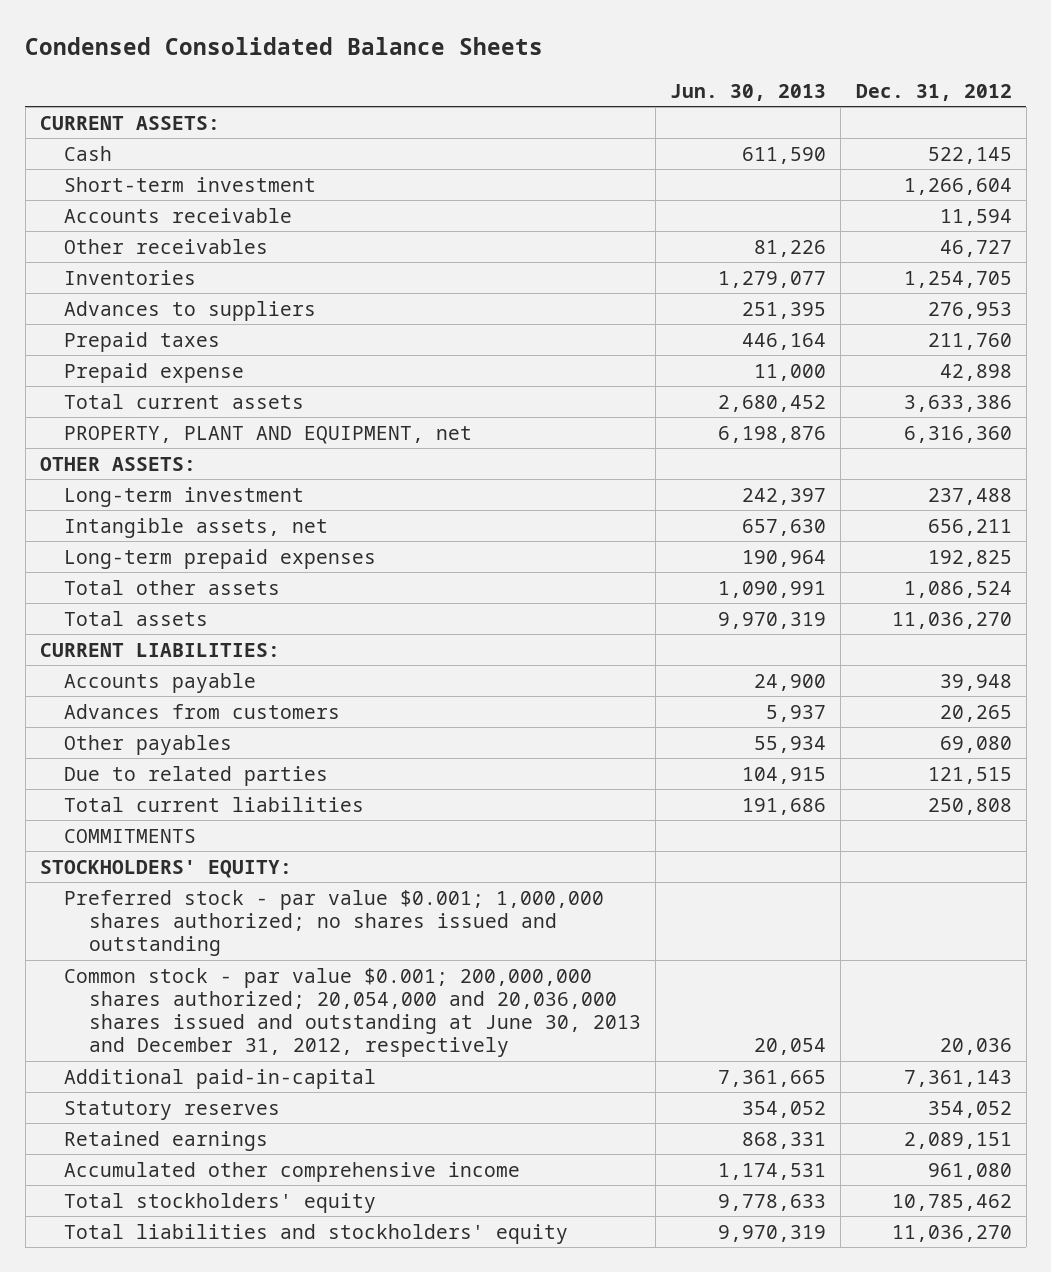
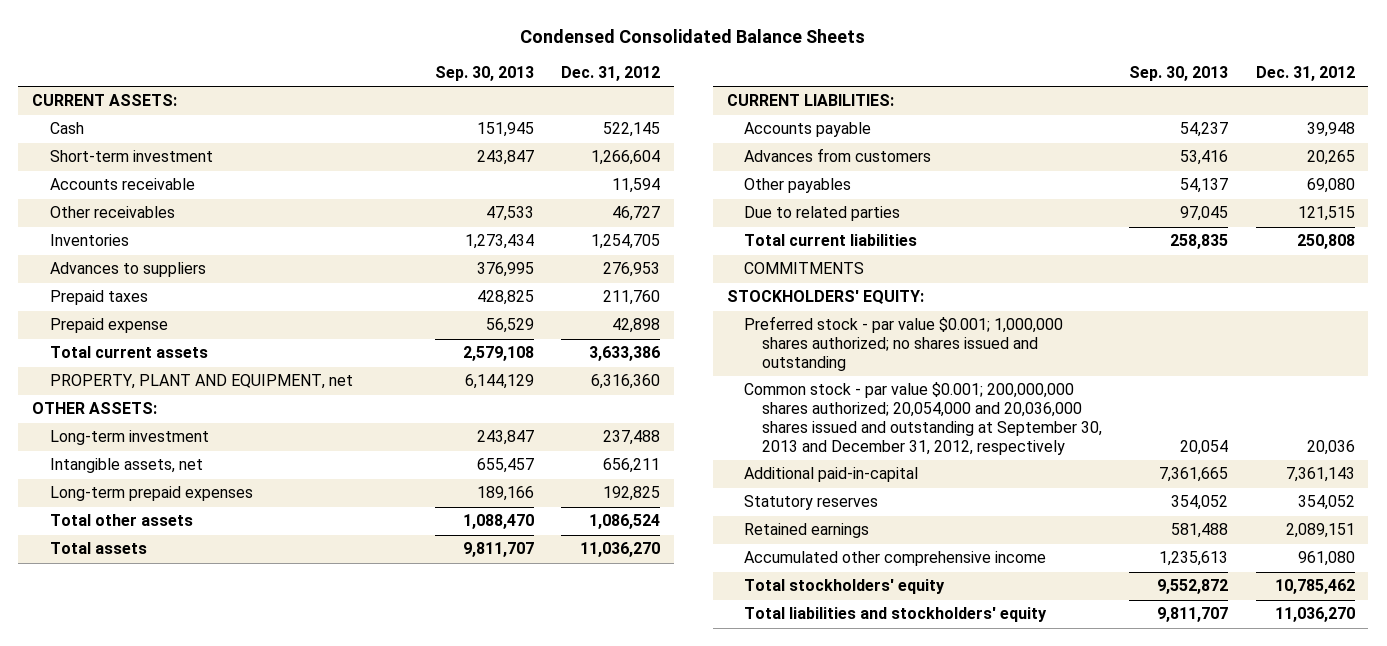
- | Jun. 30, 2013 | Dec. 31, 2012
+ | Sep. 30, 2013 | Dec. 31, 2012
- Common stock - par value $0.001; 200,000,000 shares authorized; 20,054,000 and 20,036,000 shares issued and outstanding at June 30, 2013 and December 31, 2012, respectively | 20,054 | 20,036
+ Common stock - par value $0.001; 200,000,000 shares authorized; 20,054,000 and 20,036,000 shares issued and outstanding at September 30, 2013 and December 31, 2012, respectively | 20,054 | 20,036

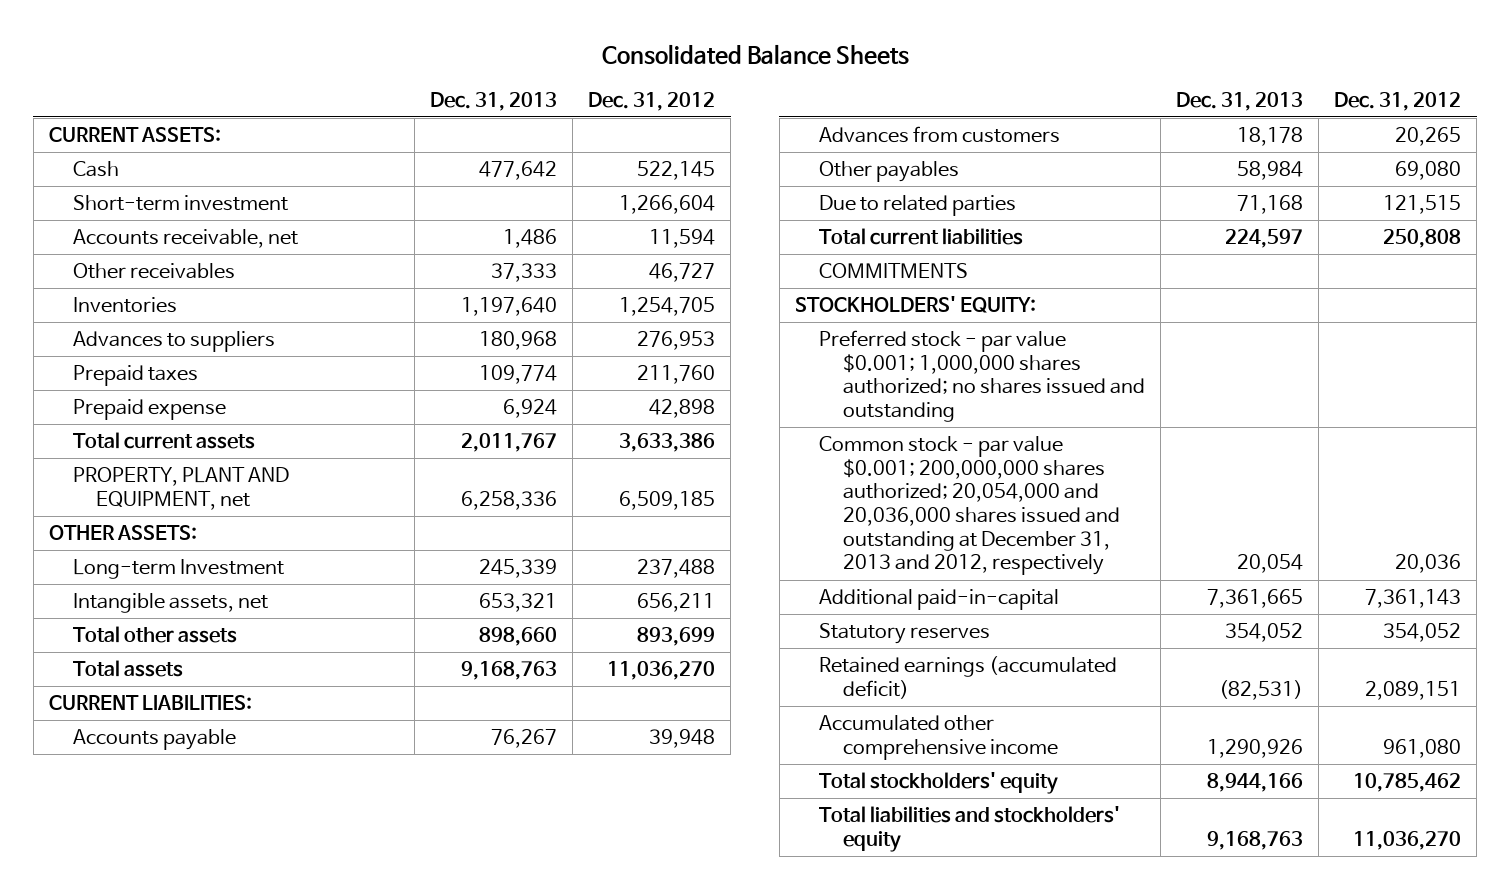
- Condensed Consolidated Balance Sheets
+ Consolidated Balance Sheets
- | Sep. 30, 2013 | Dec. 31, 2012
+ | Dec. 31, 2013 | Dec. 31, 2012
- Accounts receivable | | 11,594
+ Accounts receivable, net | 1,486 | 11,594
- PROPERTY, PLANT AND EQUIPMENT, net | 6,144,129 | 6,316,360
+ PROPERTY, PLANT AND EQUIPMENT, net | 6,258,336 | 6,509,185
- Long-term investment | 243,847 | 237,488
+ Long-term Investment | 245,339 | 237,488
- Long-term prepaid expenses | 189,166 | 192,825
- Total other assets | 1,088,470 | 1,086,524
+ Total other assets | 898,660 | 893,699
- Common stock - par value $0.001; 200,000,000 shares authorized; 20,054,000 and 20,036,000 shares issued and outstanding at September 30, 2013 and December 31, 2012, respectively | 20,054 | 20,036
+ Common stock - par value $0.001; 200,000,000 shares authorized; 20,054,000 and 20,036,000 shares issued and outstanding at December 31, 2013 and 2012, respectively | 20,054 | 20,036
- Retained earnings | 581,488 | 2,089,151
+ Retained earnings (accumulated deficit) | (82,531) | 2,089,151

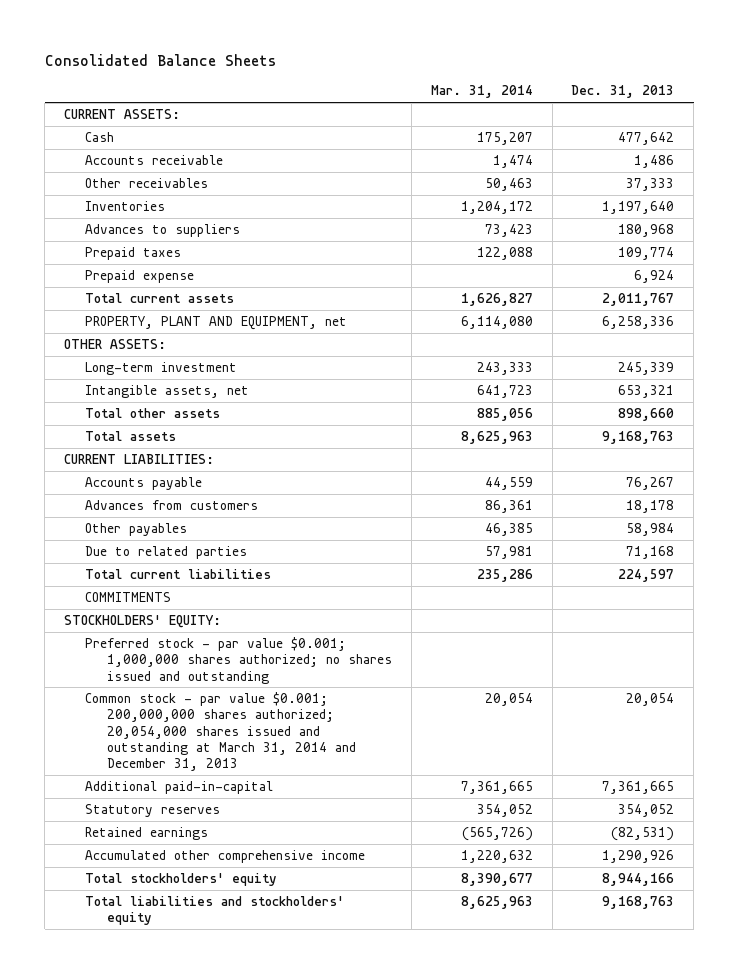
- | Dec. 31, 2013 | Dec. 31, 2012
+ | Mar. 31, 2014 | Dec. 31, 2013
- Short-term investment | | 1,266,604
- Accounts receivable, net | 1,486 | 11,594
+ Accounts receivable | 1,474 | 1,486
- Long-term Investment | 245,339 | 237,488
+ Long-term investment | 243,333 | 245,339
- Common stock - par value $0.001; 200,000,000 shares authorized; 20,054,000 and 20,036,000 shares issued and outstanding at December 31, 2013 and 2012, respectively | 20,054 | 20,036
+ Common stock - par value $0.001; 200,000,000 shares authorized; 20,054,000 shares issued and outstanding at March 31, 2014 and December 31, 2013 | 20,054 | 20,054
- Retained earnings (accumulated deficit) | (82,531) | 2,089,151
+ Retained earnings | (565,726) | (82,531)

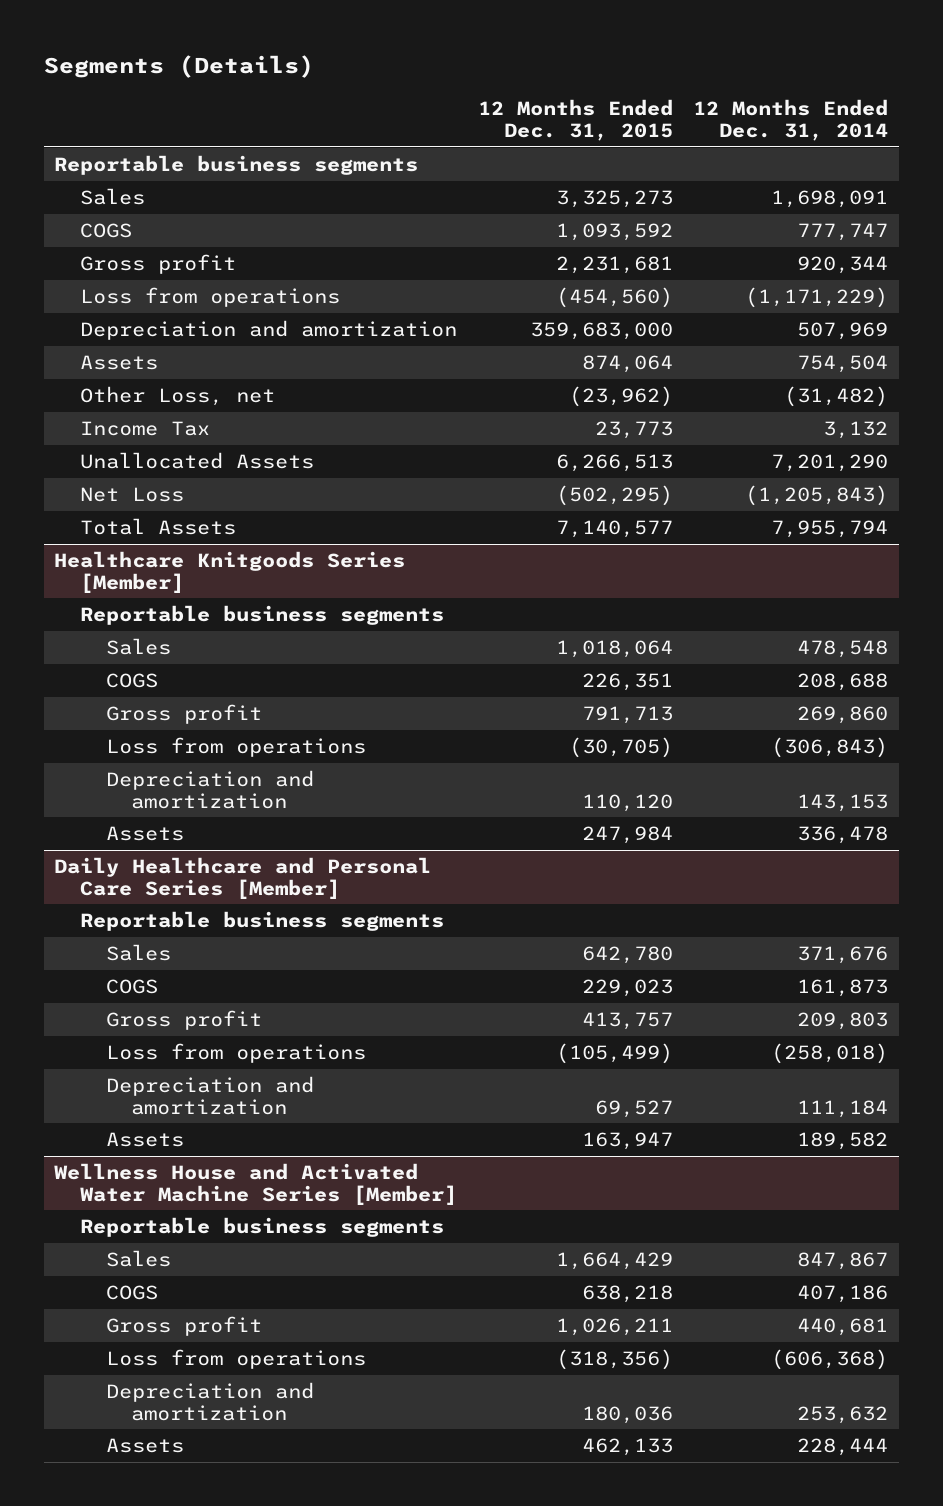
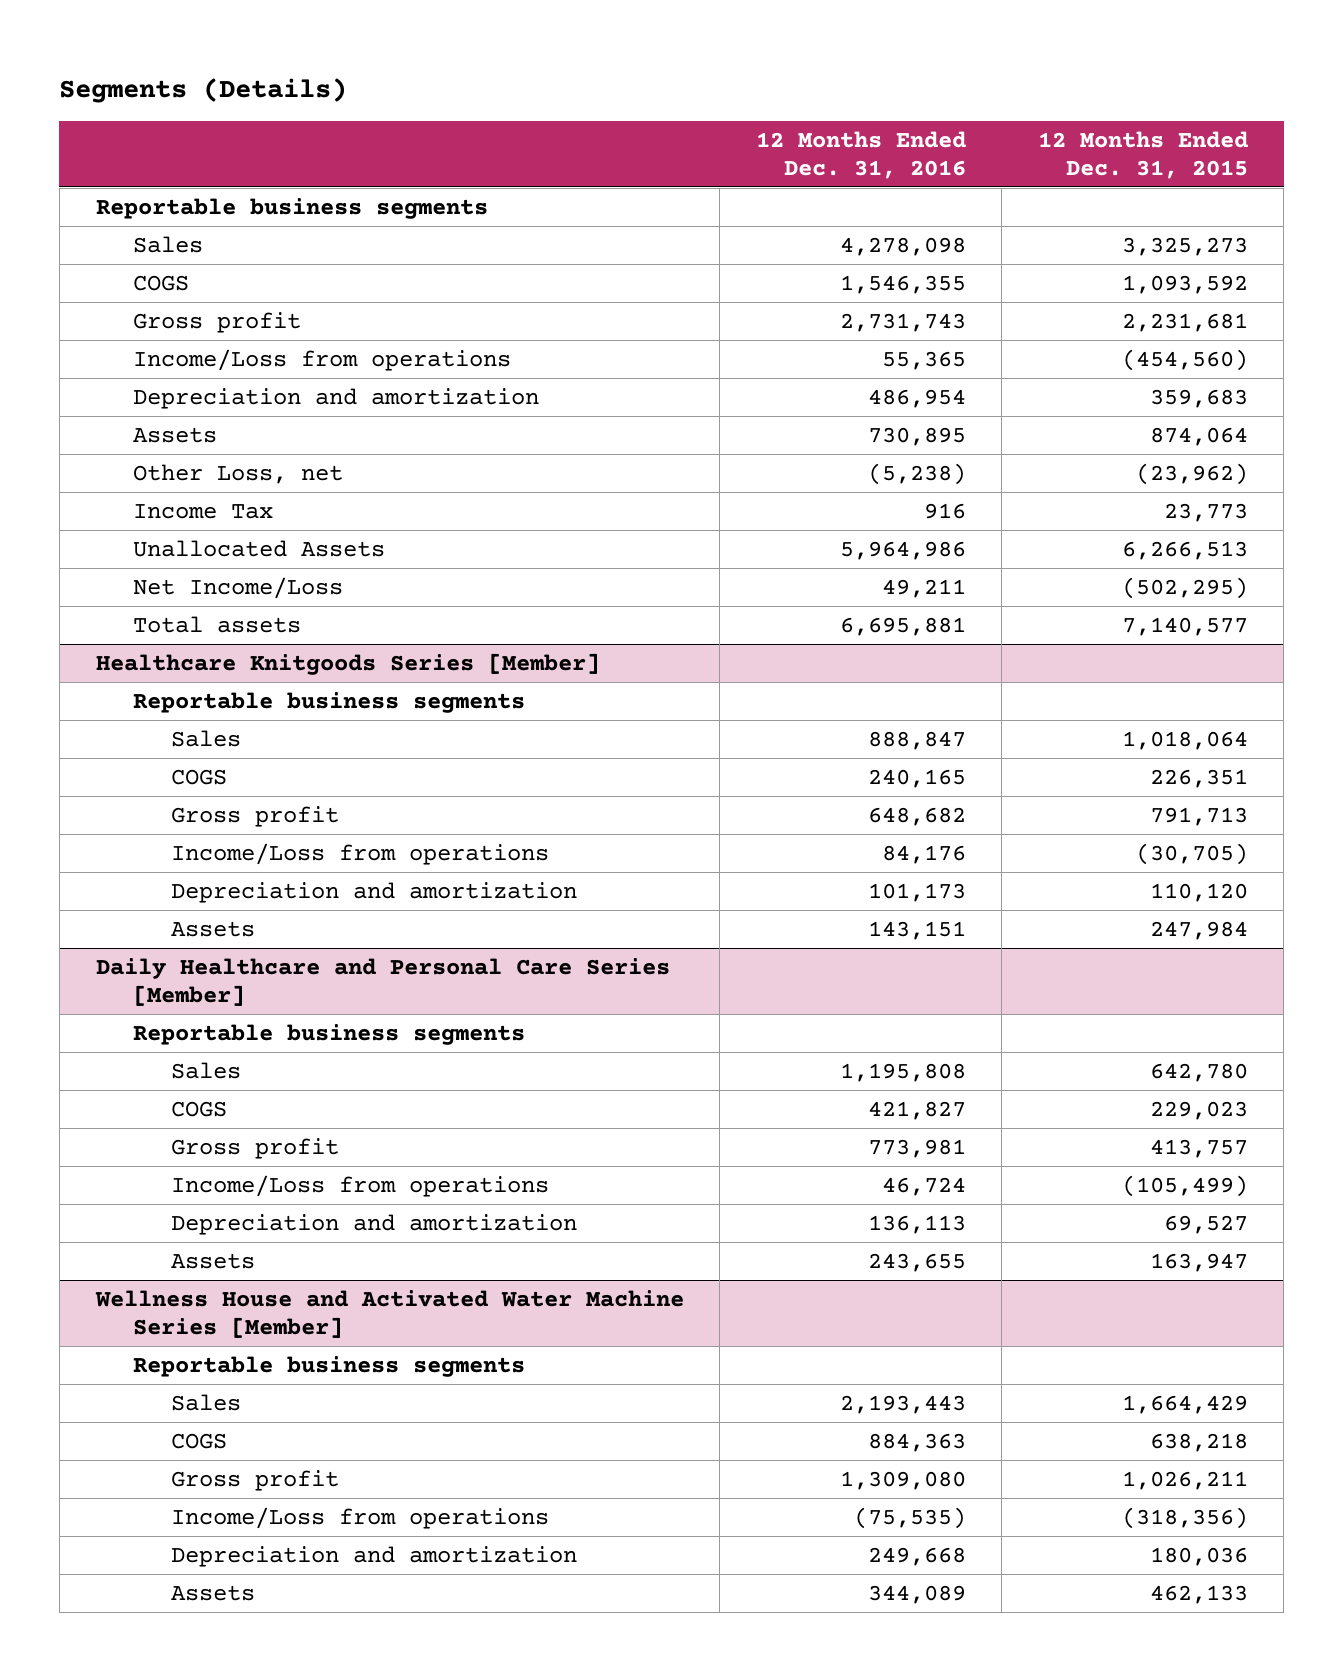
- | 12 Months Ended Dec. 31, 2015 | 12 Months Ended Dec. 31, 2014
+ | 12 Months Ended Dec. 31, 2016 | 12 Months Ended Dec. 31, 2015
- Loss from operations | (454,560) | (1,171,229)
- Depreciation and amortization | 359,683,000 | 507,969
+ Income/Loss from operations | 55,365 | (454,560)
+ Depreciation and amortization | 486,954 | 359,683
- Net Loss | (502,295) | (1,205,843)
- Total Assets | 7,140,577 | 7,955,794
+ Net Income/Loss | 49,211 | (502,295)
+ Total assets | 6,695,881 | 7,140,577
@ Healthcare Knitgoods Series [Member]
- Loss from operations | (30,705) | (306,843)
+ Income/Loss from operations | 84,176 | (30,705)
@ Daily Healthcare and Personal Care Series [Member]
- Loss from operations | (105,499) | (258,018)
+ Income/Loss from operations | 46,724 | (105,499)
@ Wellness House and Activated Water Machine Series [Member]
- Loss from operations | (318,356) | (606,368)
+ Income/Loss from operations | (75,535) | (318,356)

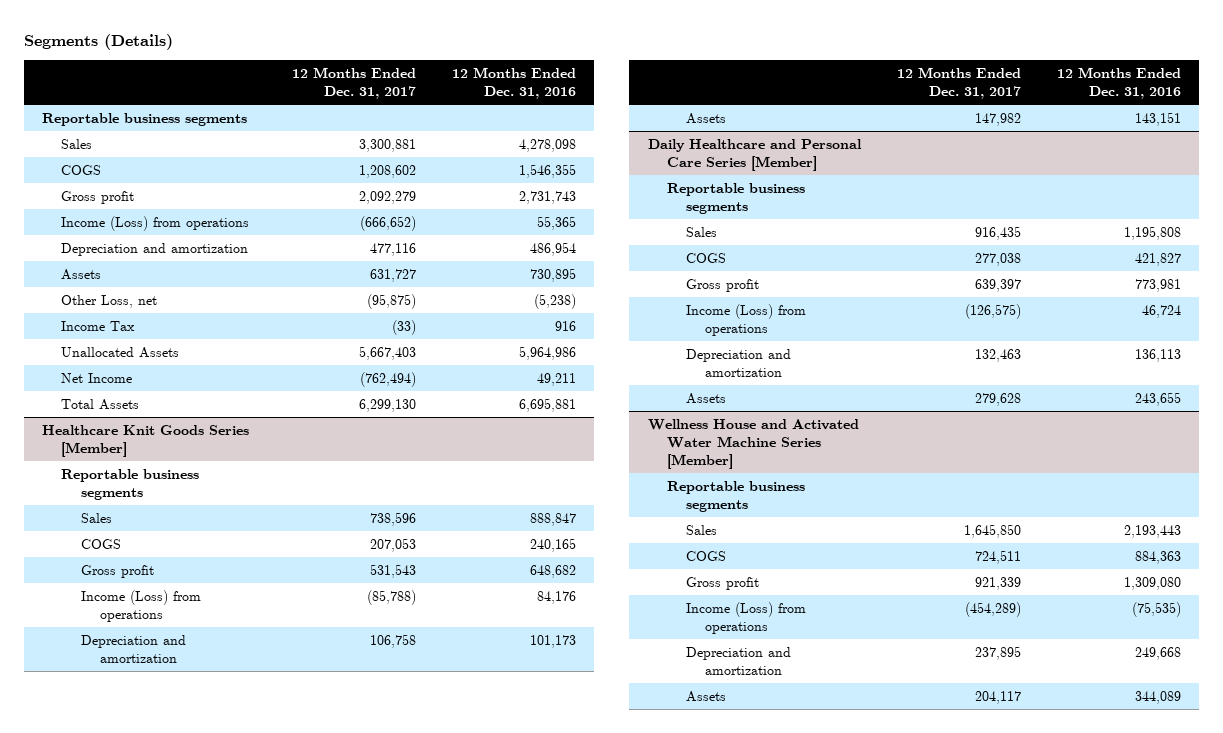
- | 12 Months Ended Dec. 31, 2016 | 12 Months Ended Dec. 31, 2015
+ | 12 Months Ended Dec. 31, 2017 | 12 Months Ended Dec. 31, 2016
- Income/Loss from operations | 55,365 | (454,560)
+ Income (Loss) from operations | (666,652) | 55,365
- Net Income/Loss | 49,211 | (502,295)
- Total assets | 6,695,881 | 7,140,577
- Healthcare Knitgoods Series [Member]
+ Net Income | (762,494) | 49,211
+ Total Assets | 6,299,130 | 6,695,881
+ Healthcare Knit Goods Series [Member]
- Income/Loss from operations | 84,176 | (30,705)
+ Income (Loss) from operations | (85,788) | 84,176
@ Daily Healthcare and Personal Care Series [Member]
- Income/Loss from operations | 46,724 | (105,499)
+ Income (Loss) from operations | (126,575) | 46,724
@ Wellness House and Activated Water Machine Series [Member]
- Income/Loss from operations | (75,535) | (318,356)
+ Income (Loss) from operations | (454,289) | (75,535)

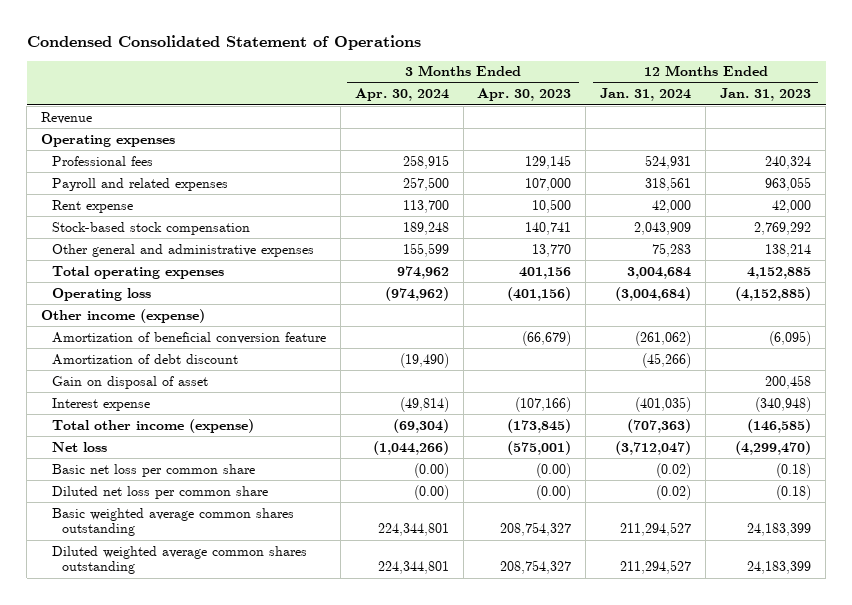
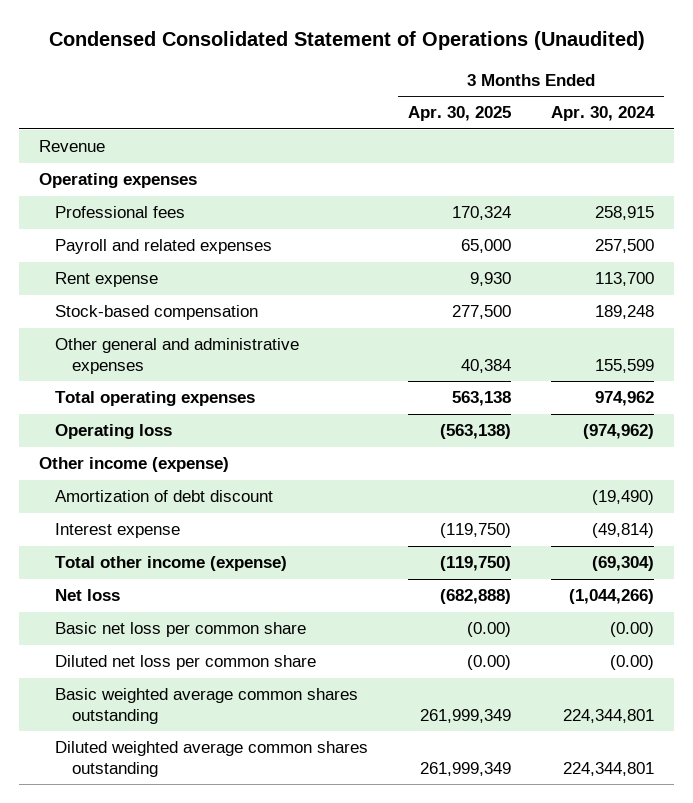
- Condensed Consolidated Statement of Operations
+ Condensed Consolidated Statement of Operations (Unaudited)
- | 3 Months Ended Apr. 30, 2024 | 3 Months Ended Apr. 30, 2023 | 12 Months Ended Jan. 31, 2024 | 12 Months Ended Jan. 31, 2023
+ | 3 Months Ended Apr. 30, 2025 | 3 Months Ended Apr. 30, 2024
- Stock-based stock compensation | 189,248 | 140,741 | 2,043,909 | 2,769,292
+ Stock-based compensation | 277,500 | 189,248
- Amortization of beneficial conversion feature | | (66,679) | (261,062) | (6,095)
- Gain on disposal of asset | | | | 200,458

